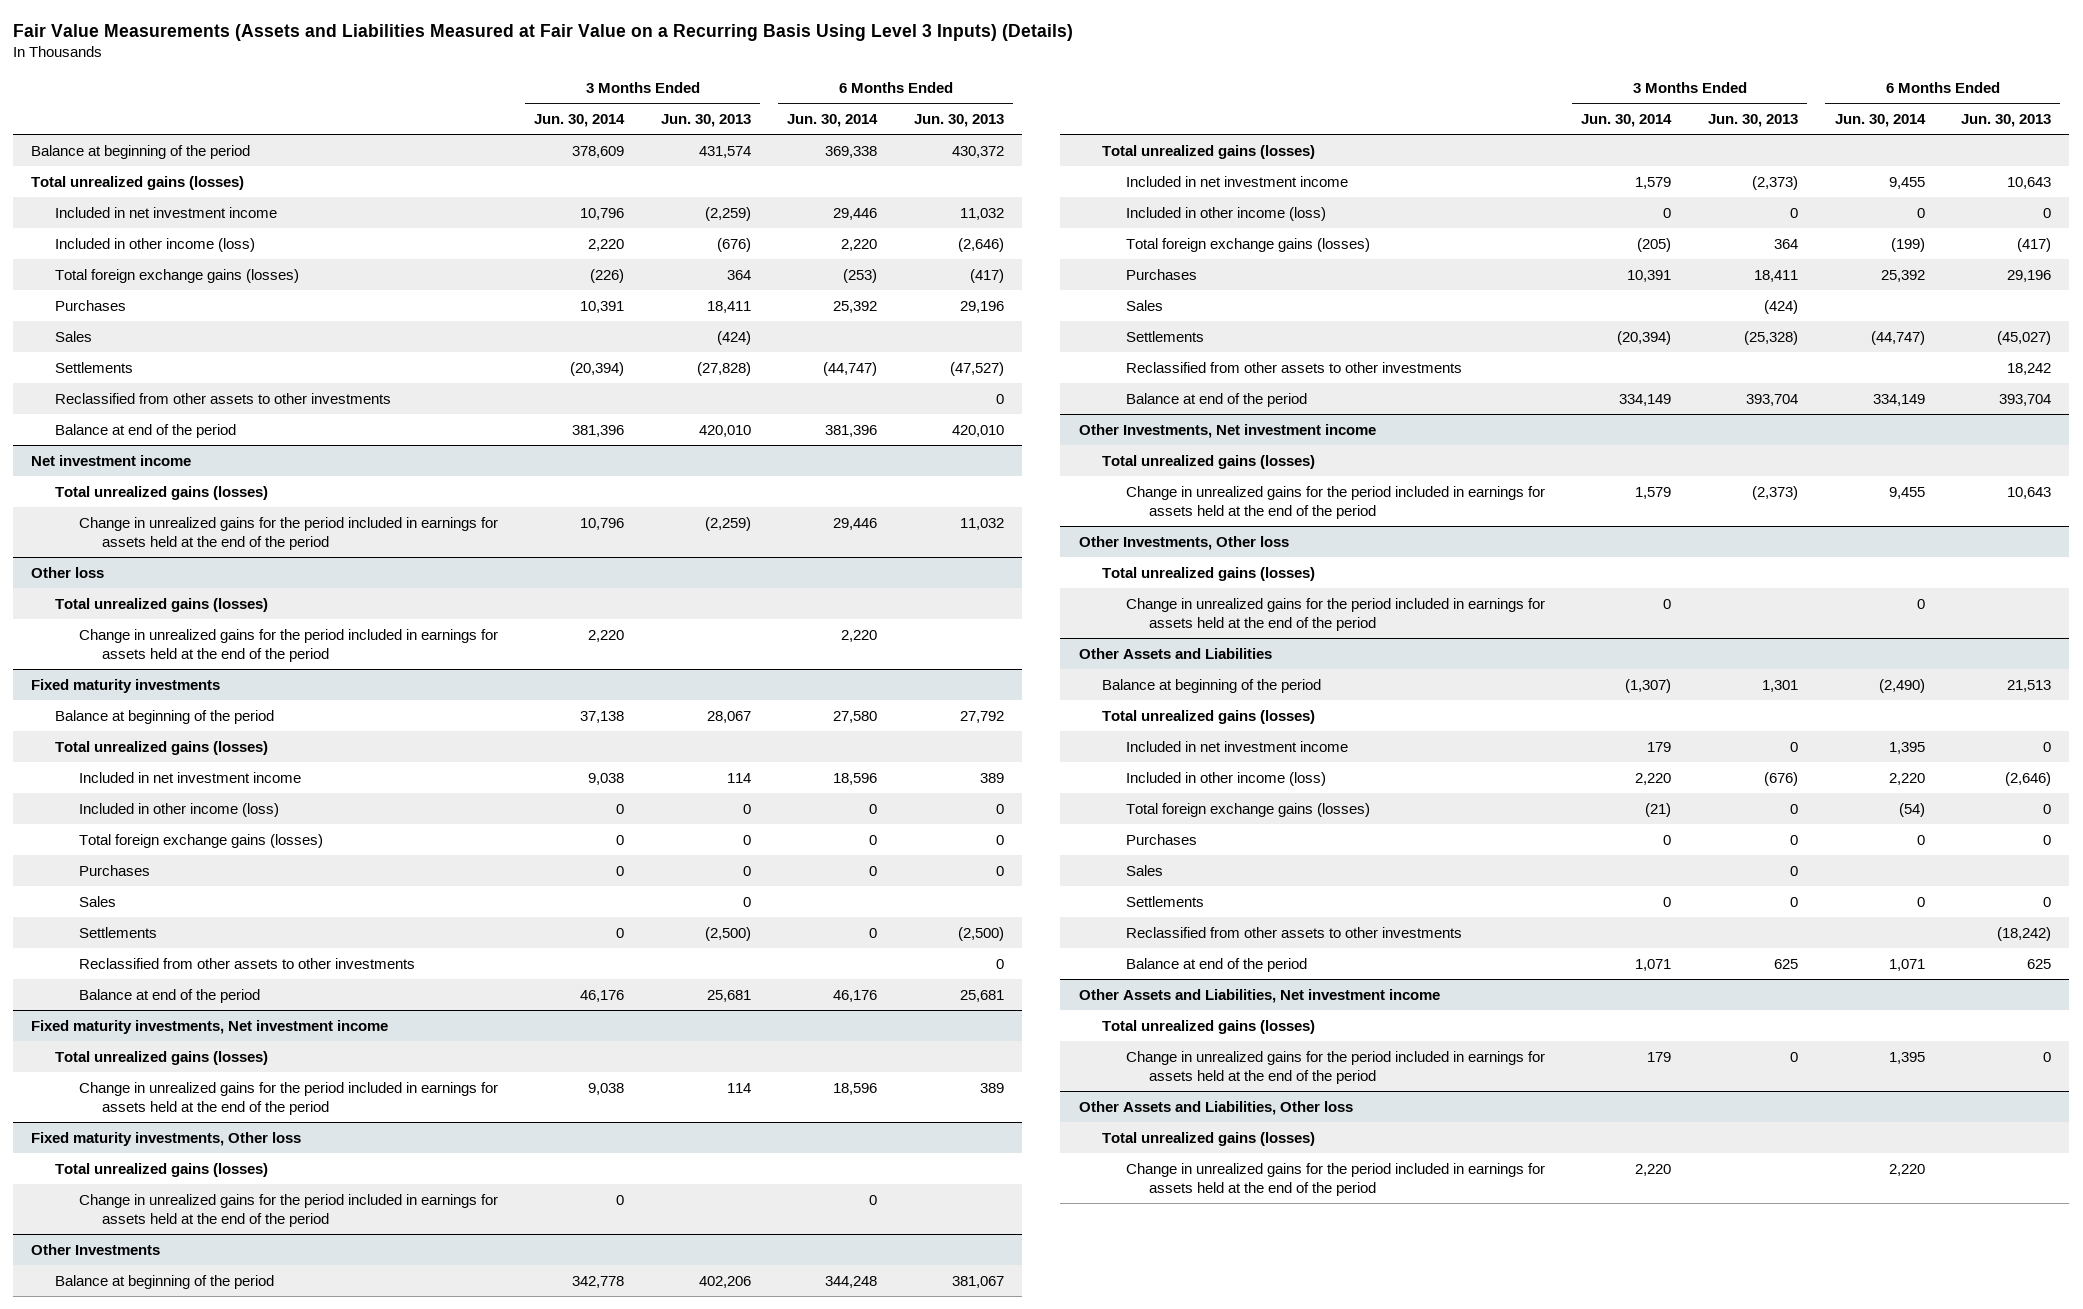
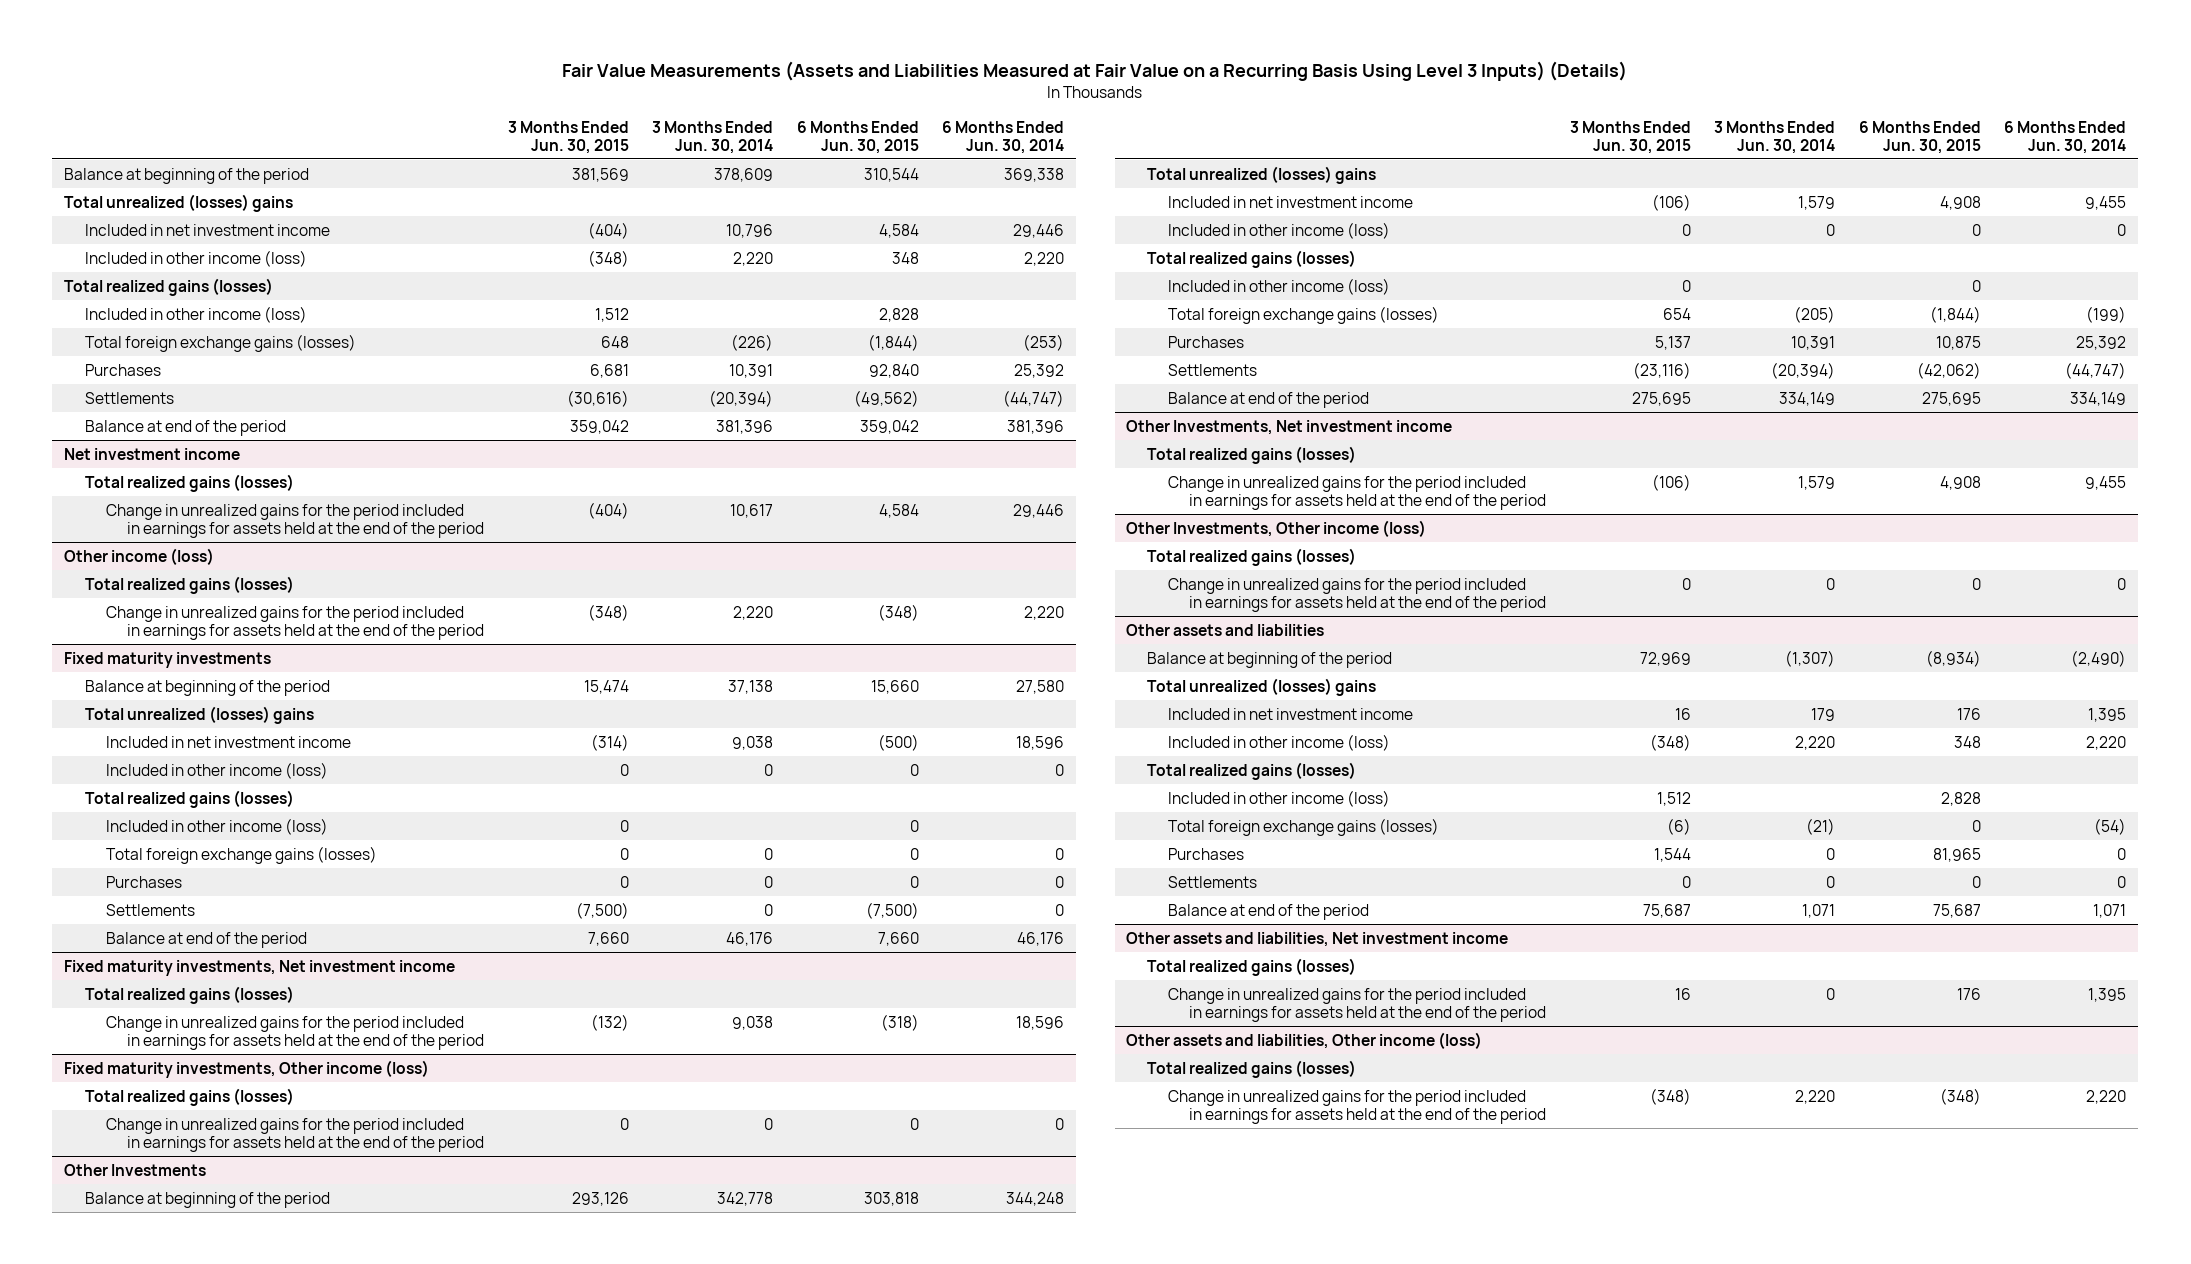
- | 3 Months Ended Jun. 30, 2014 | 3 Months Ended Jun. 30, 2013 | 6 Months Ended Jun. 30, 2014 | 6 Months Ended Jun. 30, 2013
+ | 3 Months Ended Jun. 30, 2015 | 3 Months Ended Jun. 30, 2014 | 6 Months Ended Jun. 30, 2015 | 6 Months Ended Jun. 30, 2014
- Total unrealized gains (losses)
+ Total unrealized (losses) gains
+ Total realized gains (losses)
+ Included in other income (loss) | 1,512 | | 2,828 |
- Sales | | (424) | |
- Reclassified from other assets to other investments | | | | 0
@ Net investment income
- Total unrealized gains (losses)
- Change in unrealized gains for the period included in earnings for assets held at the end of the period | 10,796 | (2,259) | 29,446 | 11,032
- Other loss
- Total unrealized gains (losses)
@ Net investment income
+ Total realized gains (losses)
+ Change in unrealized gains for the period included in earnings for assets held at the end of the period | (404) | 10,617 | 4,584 | 29,446
+ Other income (loss)
+ Total realized gains (losses)
@ Fixed maturity investments
- Total unrealized gains (losses)
+ Total unrealized (losses) gains
+ Total realized gains (losses)
+ Included in other income (loss) | 0 | | 0 |
- Sales | | 0 | |
- Reclassified from other assets to other investments | | | | 0
@ Fixed maturity investments, Net investment income
- Total unrealized gains (losses)
+ Total realized gains (losses)
- Fixed maturity investments, Other loss
- Total unrealized gains (losses)
+ Fixed maturity investments, Other income (loss)
+ Total realized gains (losses)
@ Other Investments
- Total unrealized gains (losses)
+ Total unrealized (losses) gains
+ Total realized gains (losses)
+ Included in other income (loss) | 0 | | 0 |
- Sales | | (424) | |
- Reclassified from other assets to other investments | | | | 18,242
@ Other Investments, Net investment income
- Total unrealized gains (losses)
+ Total realized gains (losses)
- Other Investments, Other loss
- Total unrealized gains (losses)
+ Other Investments, Other income (loss)
+ Total realized gains (losses)
- Other Assets and Liabilities
+ Other assets and liabilities
- Total unrealized gains (losses)
+ Total unrealized (losses) gains
+ Total realized gains (losses)
+ Included in other income (loss) | 1,512 | | 2,828 |
- Sales | | 0 | |
- Reclassified from other assets to other investments | | | | (18,242)
- Other Assets and Liabilities, Net investment income
- Total unrealized gains (losses)
- Change in unrealized gains for the period included in earnings for assets held at the end of the period | 179 | 0 | 1,395 | 0
- Other Assets and Liabilities, Other loss
- Total unrealized gains (losses)
+ Other assets and liabilities, Net investment income
+ Total realized gains (losses)
+ Change in unrealized gains for the period included in earnings for assets held at the end of the period | 16 | 0 | 176 | 1,395
+ Other assets and liabilities, Other income (loss)
+ Total realized gains (losses)

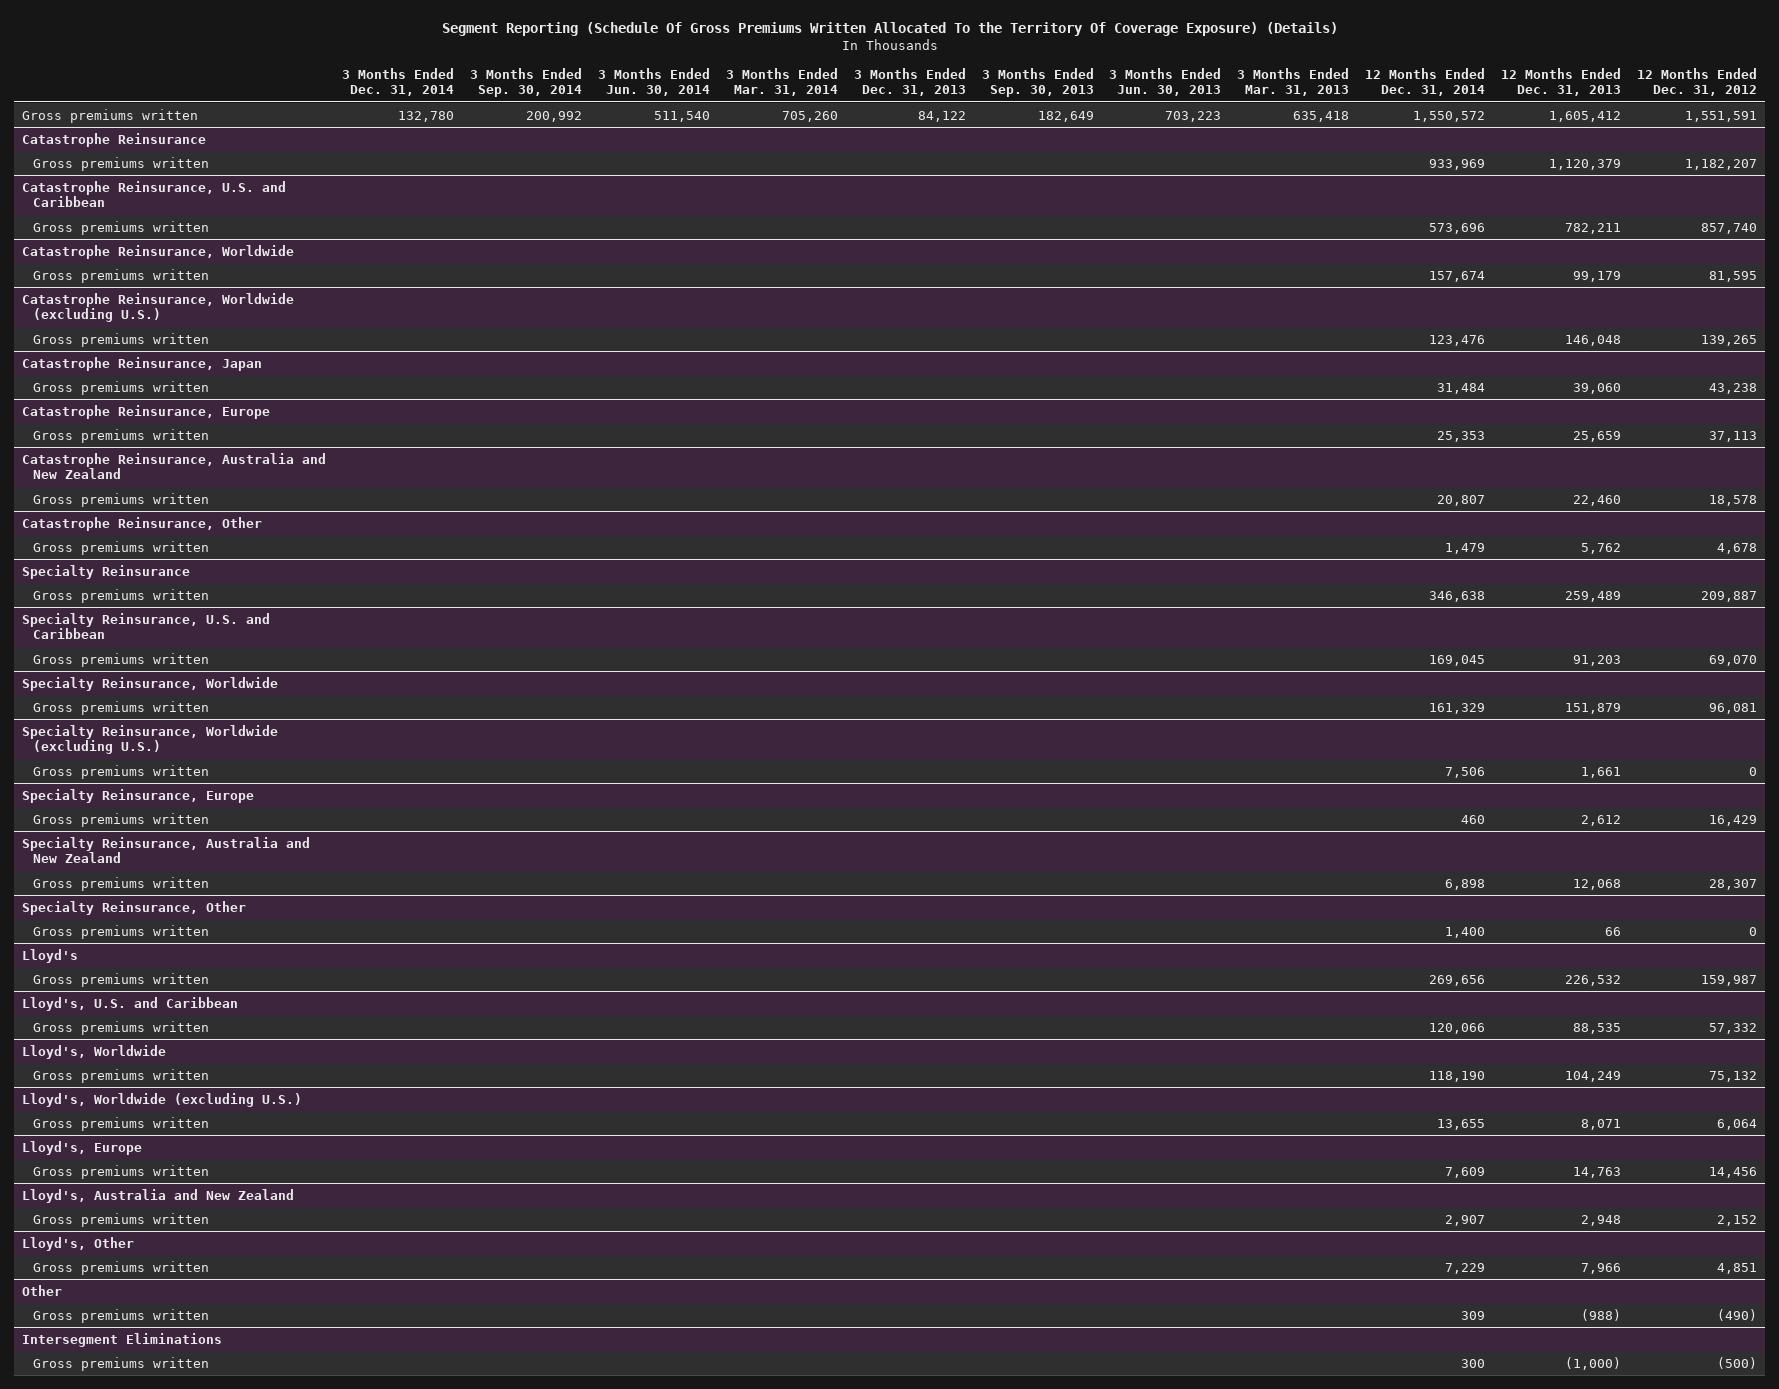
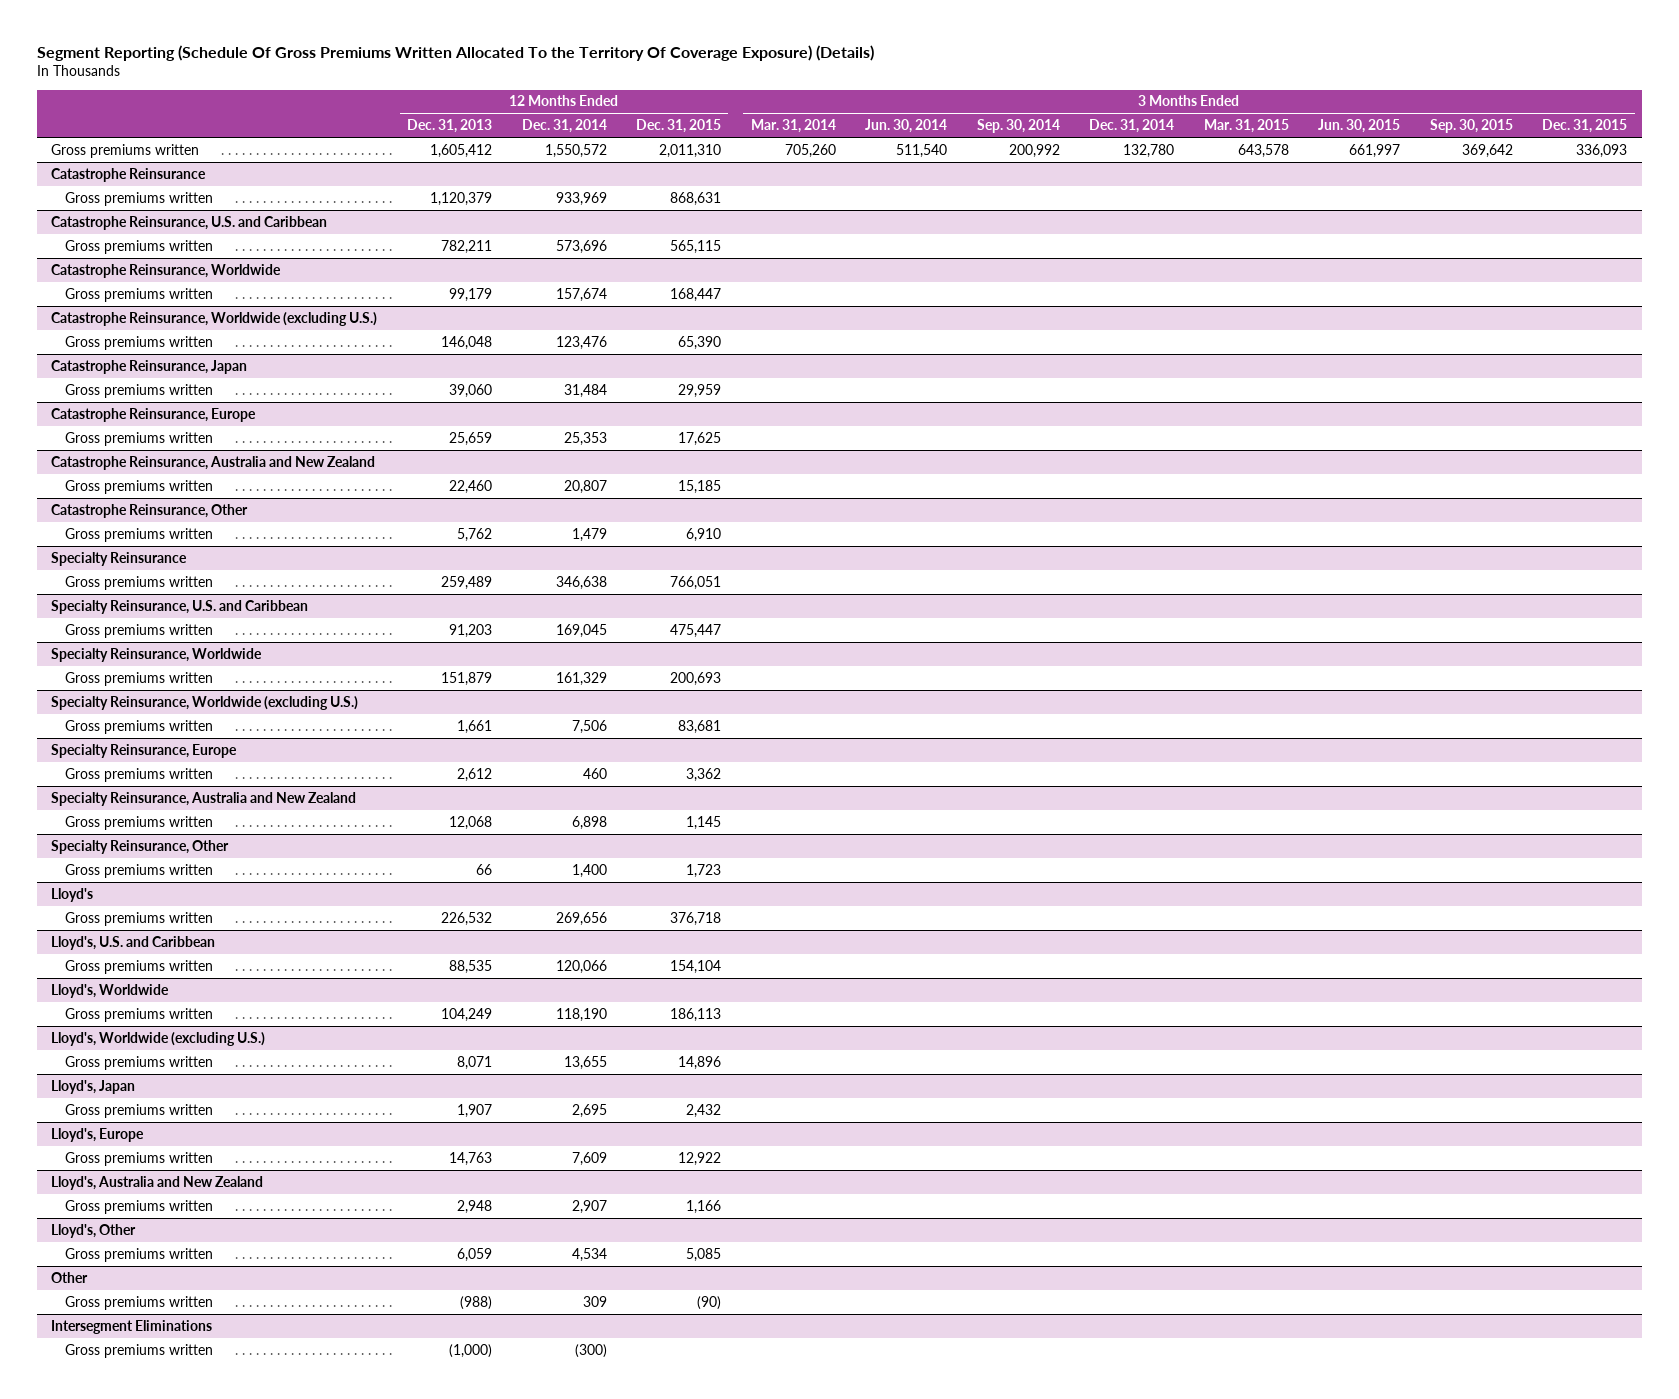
- | 3 Months Ended Dec. 31, 2014 | 3 Months Ended Sep. 30, 2014 | 3 Months Ended Jun. 30, 2014 | 3 Months Ended Mar. 31, 2014 | 3 Months Ended Dec. 31, 2013 | 3 Months Ended Sep. 30, 2013 | 3 Months Ended Jun. 30, 2013 | 3 Months Ended Mar. 31, 2013 | 12 Months Ended Dec. 31, 2014 | 12 Months Ended Dec. 31, 2013 | 12 Months Ended Dec. 31, 2012
+ | 12 Months Ended Dec. 31, 2013 | 12 Months Ended Dec. 31, 2014 | 12 Months Ended Dec. 31, 2015 | 3 Months Ended Mar. 31, 2014 | 3 Months Ended Jun. 30, 2014 | 3 Months Ended Sep. 30, 2014 | 3 Months Ended Dec. 31, 2014 | 3 Months Ended Mar. 31, 2015 | 3 Months Ended Jun. 30, 2015 | 3 Months Ended Sep. 30, 2015 | 3 Months Ended Dec. 31, 2015
+ Lloyd's, Japan
+ Gross premiums written | 1,907 | 2,695 | 2,432 | | | | | | | |
@ Lloyd's, Other
- Gross premiums written | | | | | | | | | 7,229 | 7,966 | 4,851
+ Gross premiums written | 6,059 | 4,534 | 5,085 | | | | | | | |
@ Intersegment Eliminations
- Gross premiums written | | | | | | | | | 300 | (1,000) | (500)
+ Gross premiums written | (1,000) | (300) | | | | | | | | |

